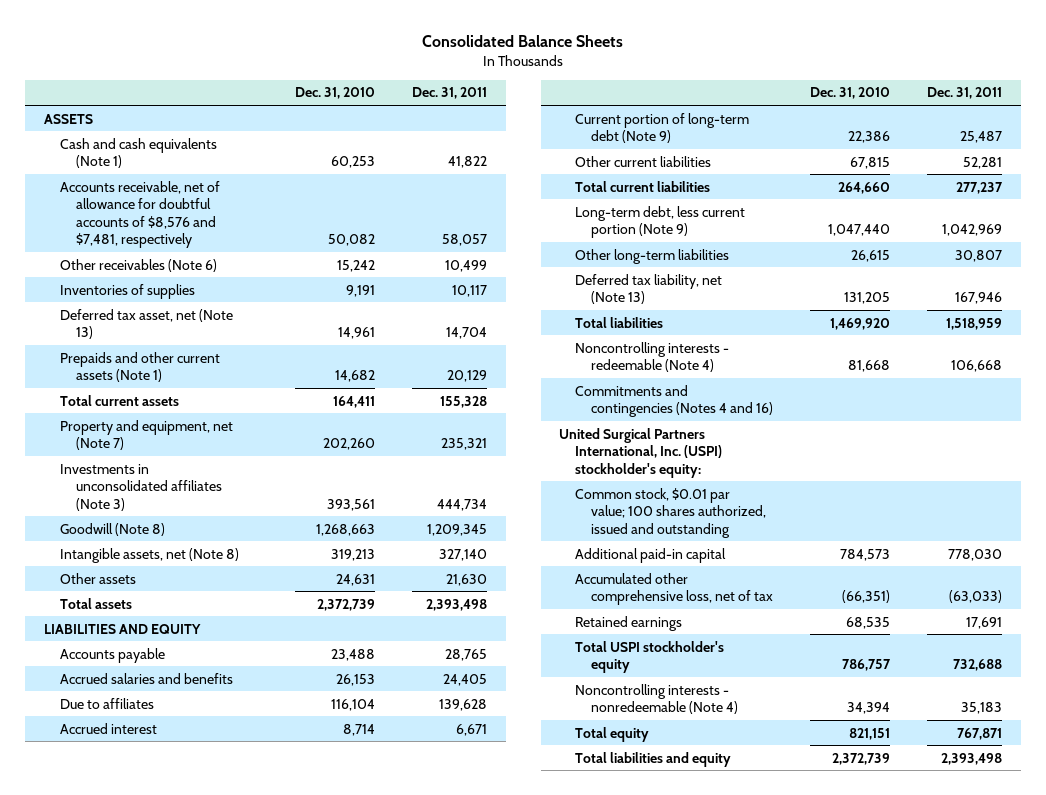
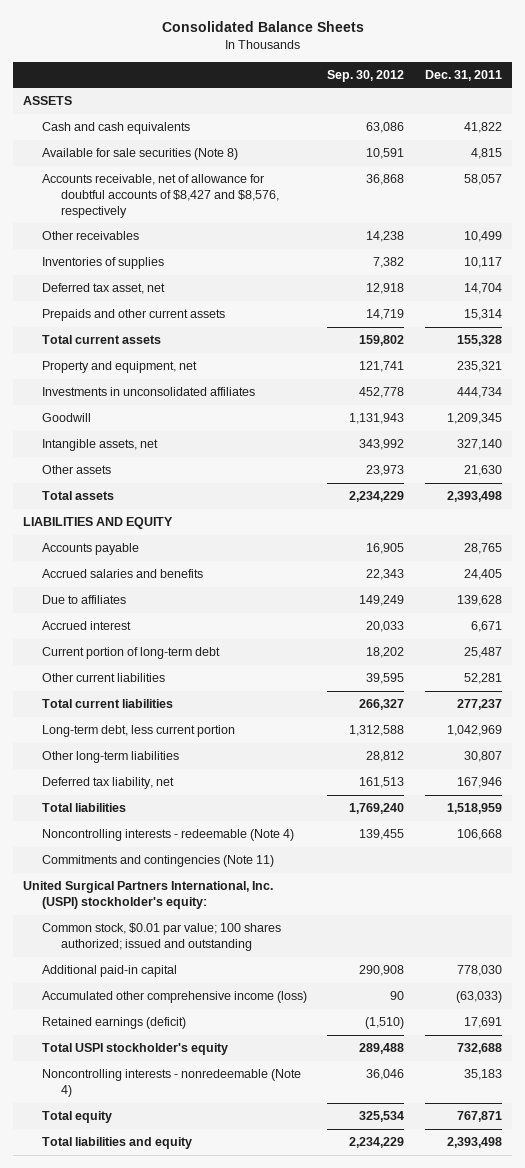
- | Dec. 31, 2010 | Dec. 31, 2011
+ | Sep. 30, 2012 | Dec. 31, 2011
- Cash and cash equivalents (Note 1) | 60,253 | 41,822
- Accounts receivable, net of allowance for doubtful accounts of $8,576 and $7,481, respectively | 50,082 | 58,057
- Other receivables (Note 6) | 15,242 | 10,499
+ Cash and cash equivalents | 63,086 | 41,822
+ Available for sale securities (Note 8) | 10,591 | 4,815
+ Accounts receivable, net of allowance for doubtful accounts of $8,427 and $8,576, respectively | 36,868 | 58,057
+ Other receivables | 14,238 | 10,499
- Deferred tax asset, net (Note 13) | 14,961 | 14,704
- Prepaids and other current assets (Note 1) | 14,682 | 20,129
+ Deferred tax asset, net | 12,918 | 14,704
+ Prepaids and other current assets | 14,719 | 15,314
- Property and equipment, net (Note 7) | 202,260 | 235,321
- Investments in unconsolidated affiliates (Note 3) | 393,561 | 444,734
- Goodwill (Note 8) | 1,268,663 | 1,209,345
- Intangible assets, net (Note 8) | 319,213 | 327,140
+ Property and equipment, net | 121,741 | 235,321
+ Investments in unconsolidated affiliates | 452,778 | 444,734
+ Goodwill | 1,131,943 | 1,209,345
+ Intangible assets, net | 343,992 | 327,140
- Current portion of long-term debt (Note 9) | 22,386 | 25,487
+ Current portion of long-term debt | 18,202 | 25,487
- Long-term debt, less current portion (Note 9) | 1,047,440 | 1,042,969
+ Long-term debt, less current portion | 1,312,588 | 1,042,969
- Deferred tax liability, net (Note 13) | 131,205 | 167,946
+ Deferred tax liability, net | 161,513 | 167,946
- Commitments and contingencies (Notes 4 and 16)
+ Commitments and contingencies (Note 11)
- Common stock, $0.01 par value; 100 shares authorized, issued and outstanding
+ Common stock, $0.01 par value; 100 shares authorized; issued and outstanding
- Accumulated other comprehensive loss, net of tax | (66,351) | (63,033)
- Retained earnings | 68,535 | 17,691
+ Accumulated other comprehensive income (loss) | 90 | (63,033)
+ Retained earnings (deficit) | (1,510) | 17,691

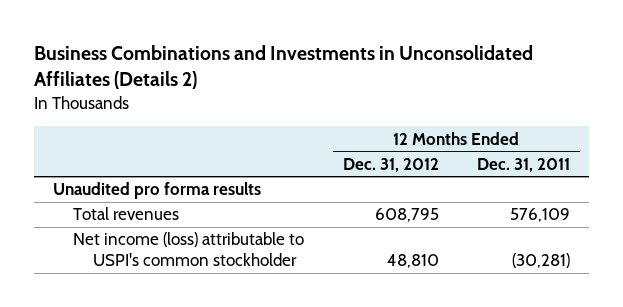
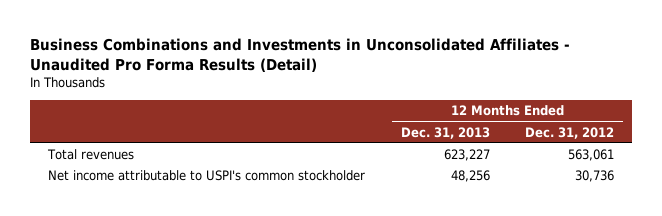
- Business Combinations and Investments in Unconsolidated Affiliates (Details 2)
+ Business Combinations and Investments in Unconsolidated Affiliates - Unaudited Pro Forma Results (Detail)
- | 12 Months Ended Dec. 31, 2012 | 12 Months Ended Dec. 31, 2011
+ | 12 Months Ended Dec. 31, 2013 | 12 Months Ended Dec. 31, 2012
- Unaudited pro forma results
- Total revenues | 608,795 | 576,109
- Net income (loss) attributable to USPI's common stockholder | 48,810 | (30,281)
+ Total revenues | 623,227 | 563,061
+ Net income attributable to USPI's common stockholder | 48,256 | 30,736

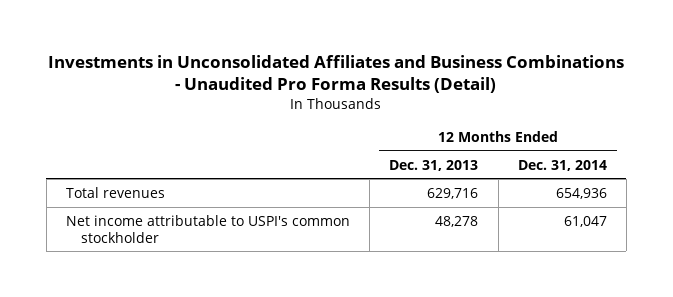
- Business Combinations and Investments in Unconsolidated Affiliates - Unaudited Pro Forma Results (Detail)
+ Investments in Unconsolidated Affiliates and Business Combinations - Unaudited Pro Forma Results (Detail)
- | 12 Months Ended Dec. 31, 2013 | 12 Months Ended Dec. 31, 2012
+ | 12 Months Ended Dec. 31, 2013 | 12 Months Ended Dec. 31, 2014
- Total revenues | 623,227 | 563,061
- Net income attributable to USPI's common stockholder | 48,256 | 30,736
+ Total revenues | 629,716 | 654,936
+ Net income attributable to USPI's common stockholder | 48,278 | 61,047

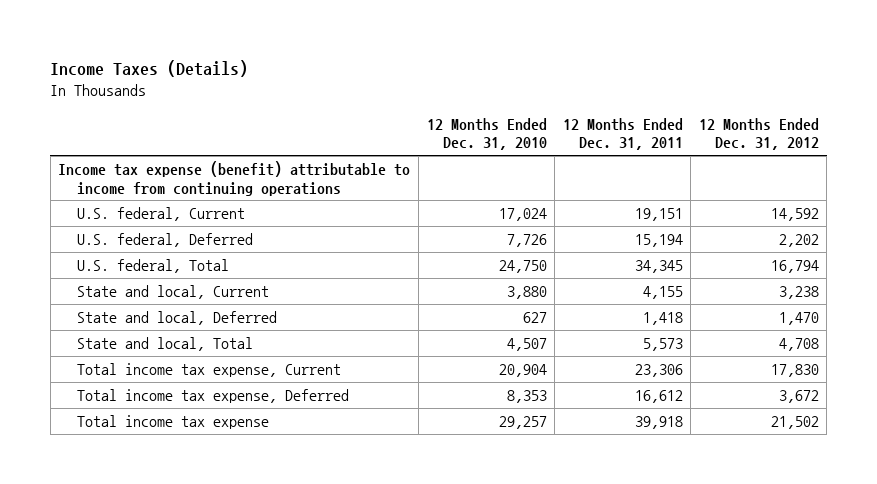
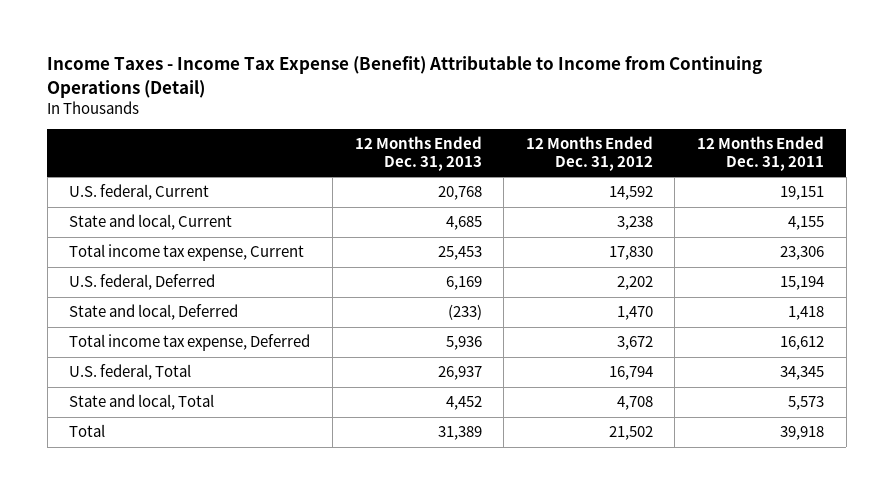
- Income Taxes (Details)
+ Income Taxes - Income Tax Expense (Benefit) Attributable to Income from Continuing Operations (Detail)
- | 12 Months Ended Dec. 31, 2010 | 12 Months Ended Dec. 31, 2011 | 12 Months Ended Dec. 31, 2012
+ | 12 Months Ended Dec. 31, 2013 | 12 Months Ended Dec. 31, 2012 | 12 Months Ended Dec. 31, 2011
- Income tax expense (benefit) attributable to income from continuing operations
moved down: U.S. federal, Deferred | 6,169 | 2,202 | 15,194
moved down: State and local, Deferred | (233) | 1,470 | 1,418
- Total income tax expense | 29,257 | 39,918 | 21,502
moved down: U.S. federal, Total | 26,937 | 16,794 | 34,345
moved down: State and local, Total | 4,452 | 4,708 | 5,573
+ Total | 31,389 | 21,502 | 39,918

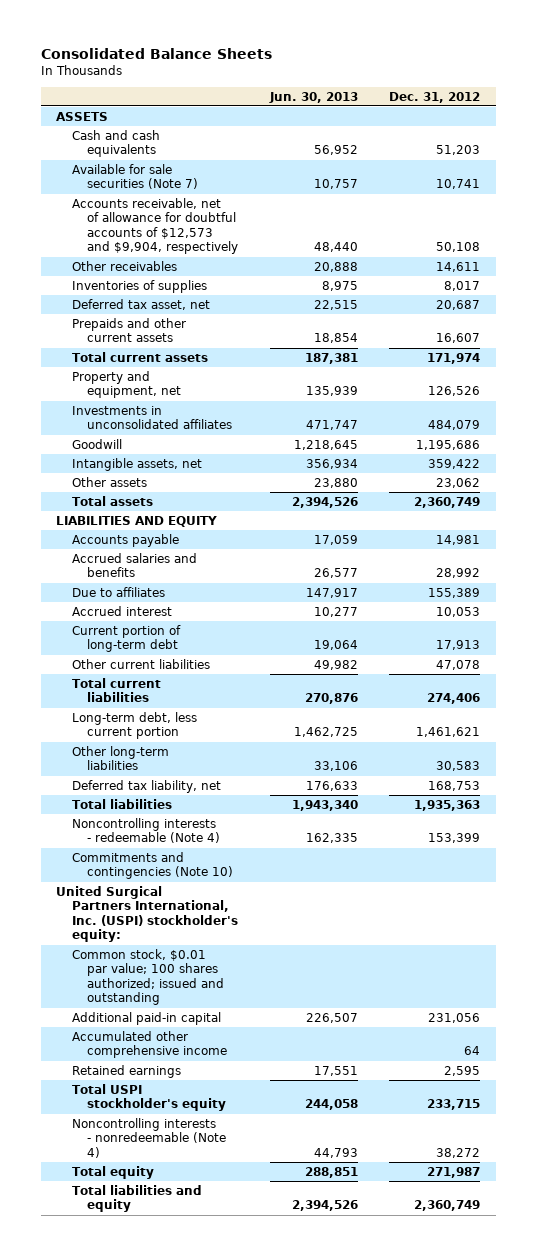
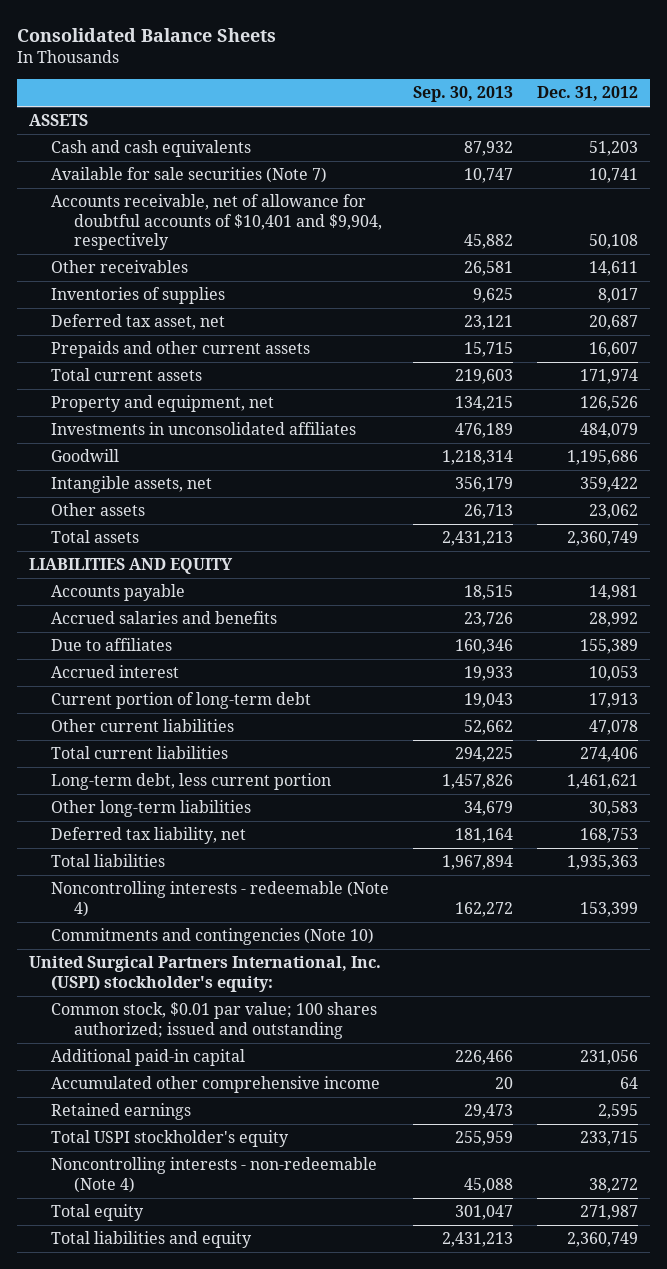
- | Jun. 30, 2013 | Dec. 31, 2012
+ | Sep. 30, 2013 | Dec. 31, 2012
- Accounts receivable, net of allowance for doubtful accounts of $12,573 and $9,904, respectively | 48,440 | 50,108
+ Accounts receivable, net of allowance for doubtful accounts of $10,401 and $9,904, respectively | 45,882 | 50,108
- Noncontrolling interests - nonredeemable (Note 4) | 44,793 | 38,272
+ Noncontrolling interests - non-redeemable (Note 4) | 45,088 | 38,272

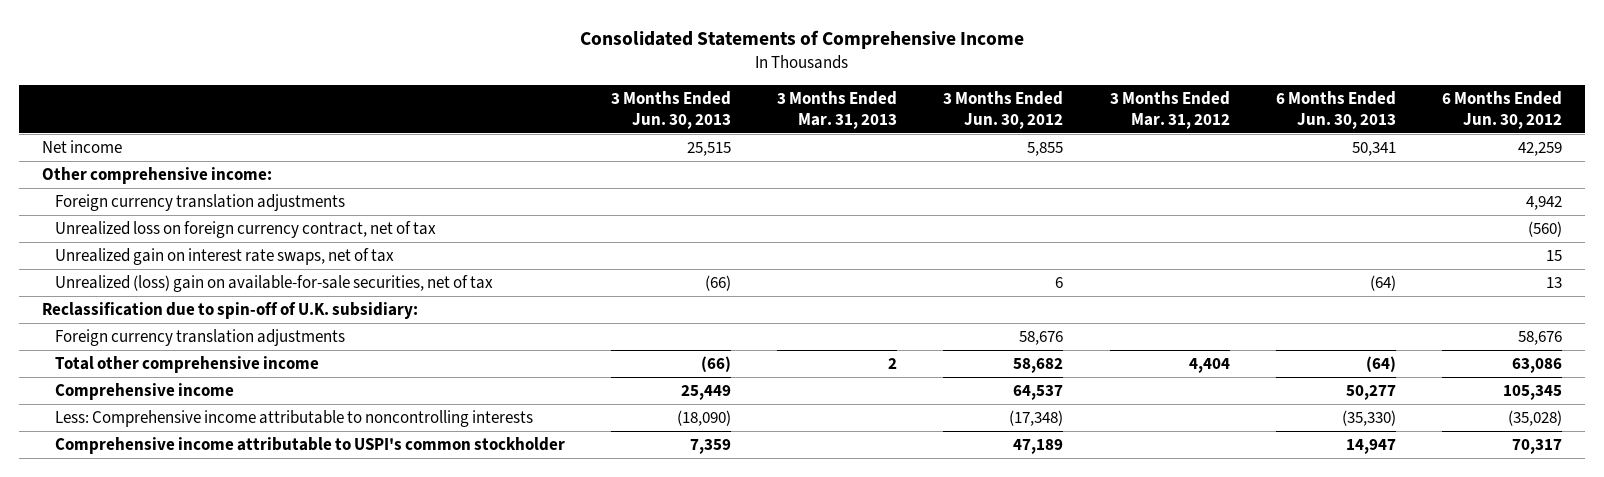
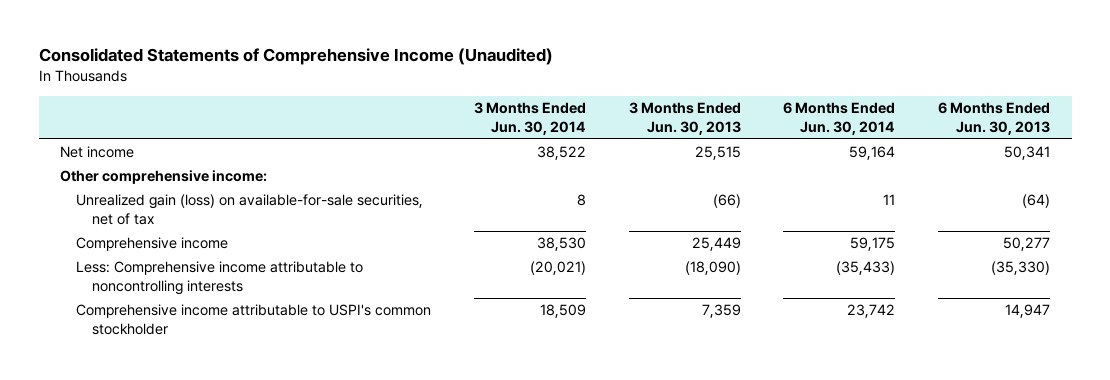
- Consolidated Statements of Comprehensive Income
+ Consolidated Statements of Comprehensive Income (Unaudited)
- | 3 Months Ended Jun. 30, 2013 | 3 Months Ended Mar. 31, 2013 | 3 Months Ended Jun. 30, 2012 | 3 Months Ended Mar. 31, 2012 | 6 Months Ended Jun. 30, 2013 | 6 Months Ended Jun. 30, 2012
+ | 3 Months Ended Jun. 30, 2014 | 3 Months Ended Jun. 30, 2013 | 6 Months Ended Jun. 30, 2014 | 6 Months Ended Jun. 30, 2013
- Foreign currency translation adjustments | | | | | | 4,942
- Unrealized loss on foreign currency contract, net of tax | | | | | | (560)
- Unrealized gain on interest rate swaps, net of tax | | | | | | 15
- Unrealized (loss) gain on available-for-sale securities, net of tax | (66) | | 6 | | (64) | 13
- Reclassification due to spin-off of U.K. subsidiary:
- Foreign currency translation adjustments | | | 58,676 | | | 58,676
- Total other comprehensive income | (66) | 2 | 58,682 | 4,404 | (64) | 63,086
+ Unrealized gain (loss) on available-for-sale securities, net of tax | 8 | (66) | 11 | (64)

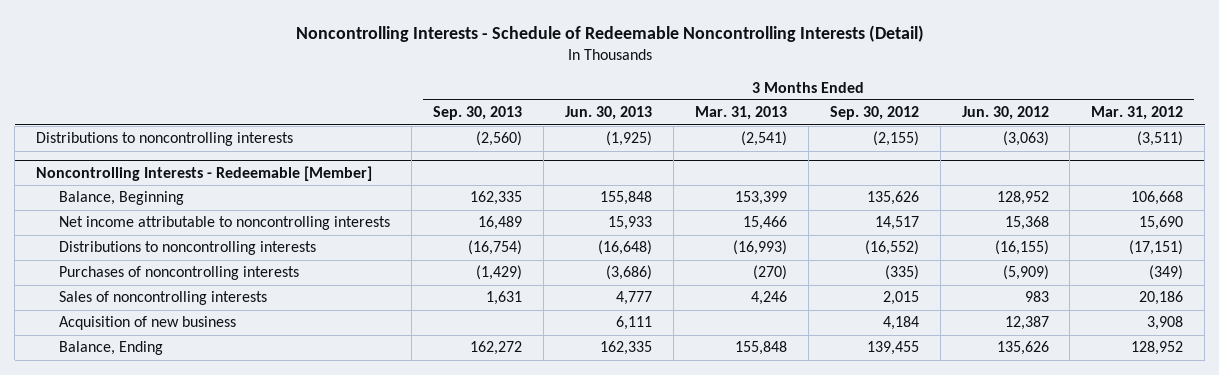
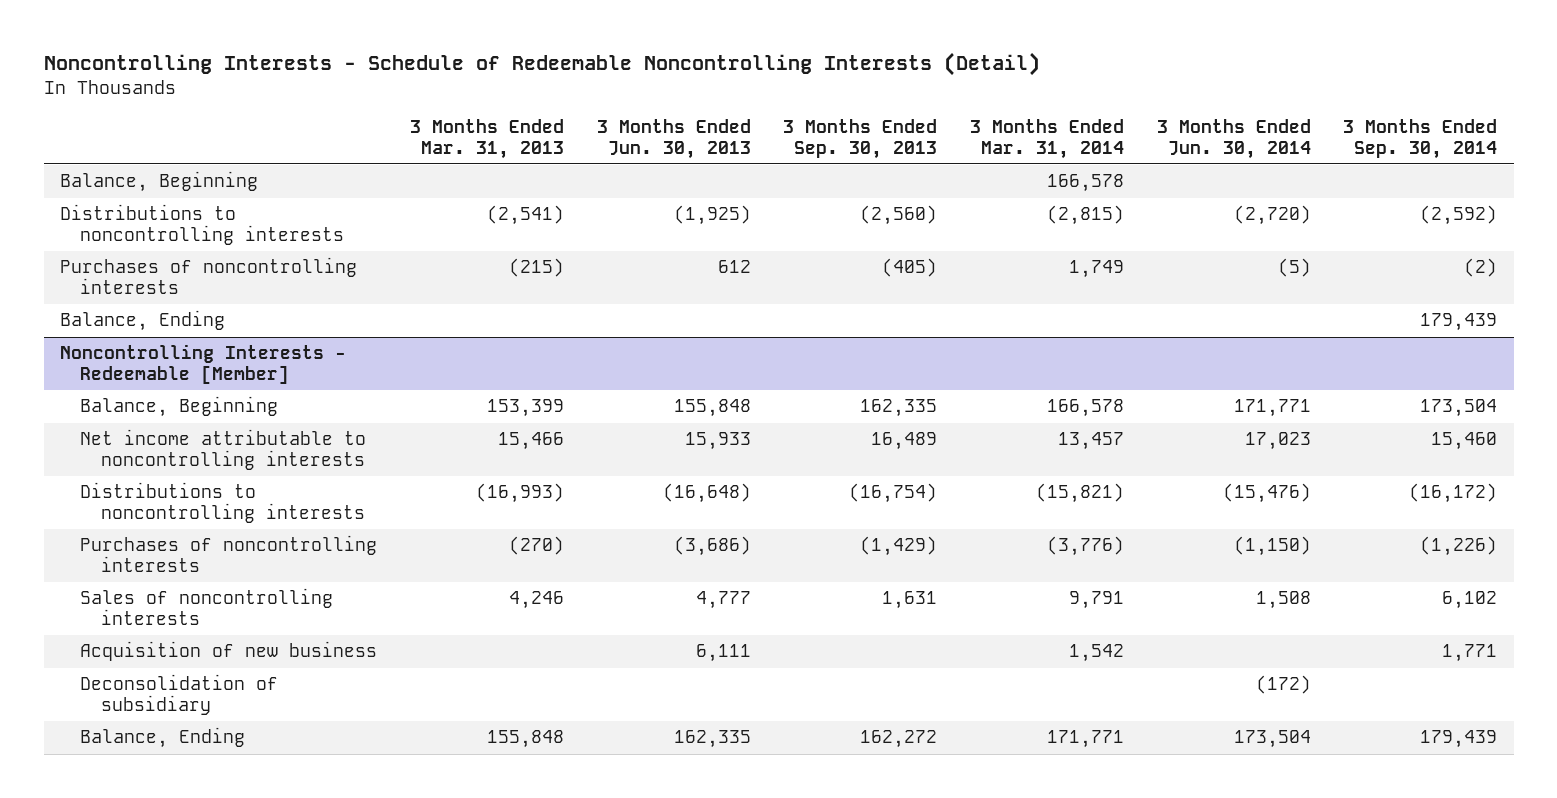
- | 3 Months Ended Sep. 30, 2013 | 3 Months Ended Jun. 30, 2013 | 3 Months Ended Mar. 31, 2013 | 3 Months Ended Sep. 30, 2012 | 3 Months Ended Jun. 30, 2012 | 3 Months Ended Mar. 31, 2012
+ | 3 Months Ended Mar. 31, 2013 | 3 Months Ended Jun. 30, 2013 | 3 Months Ended Sep. 30, 2013 | 3 Months Ended Mar. 31, 2014 | 3 Months Ended Jun. 30, 2014 | 3 Months Ended Sep. 30, 2014
+ Balance, Beginning | | | | 166,578 | |
+ Purchases of noncontrolling interests | (215) | 612 | (405) | 1,749 | (5) | (2)
+ Balance, Ending | | | | | | 179,439
@ Noncontrolling Interests - Redeemable [Member]
+ Deconsolidation of subsidiary | | | | | (172) |

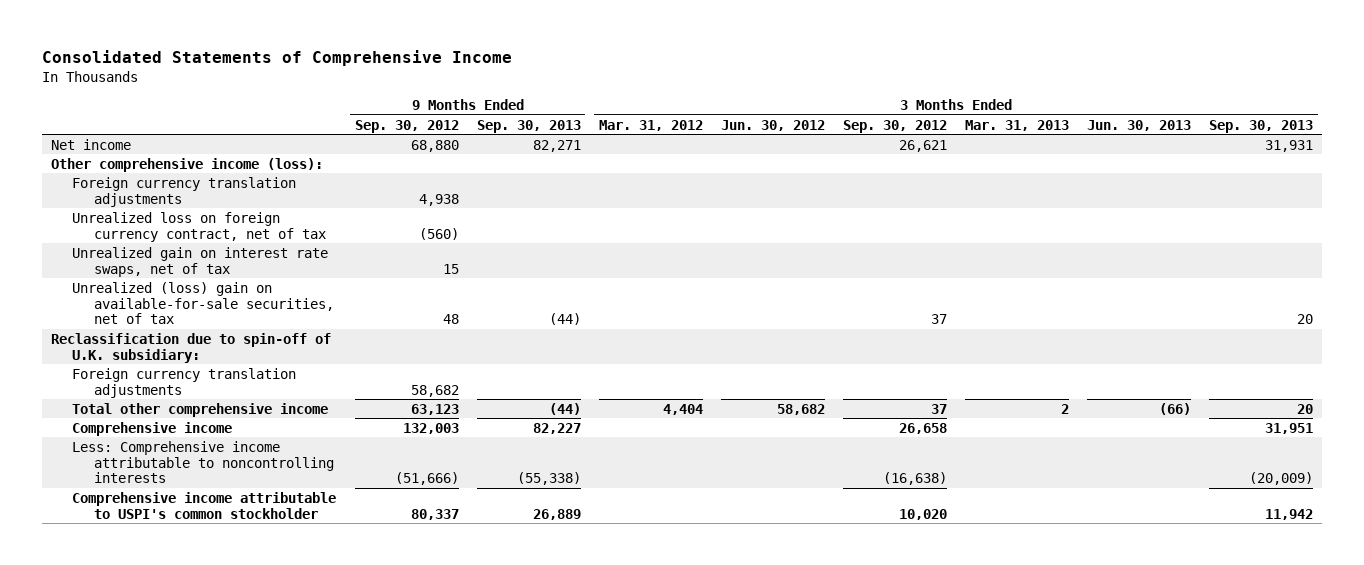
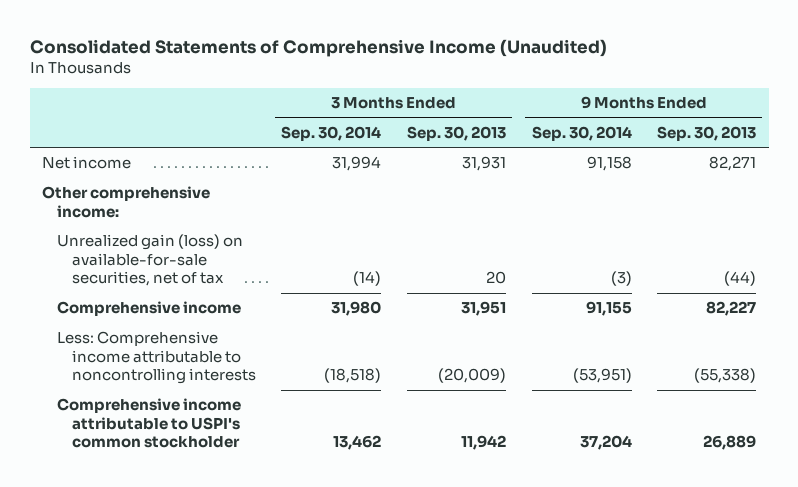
- Consolidated Statements of Comprehensive Income
+ Consolidated Statements of Comprehensive Income (Unaudited)
- | 9 Months Ended Sep. 30, 2012 | 9 Months Ended Sep. 30, 2013 | 3 Months Ended Mar. 31, 2012 | 3 Months Ended Jun. 30, 2012 | 3 Months Ended Sep. 30, 2012 | 3 Months Ended Mar. 31, 2013 | 3 Months Ended Jun. 30, 2013 | 3 Months Ended Sep. 30, 2013
+ | 3 Months Ended Sep. 30, 2014 | 3 Months Ended Sep. 30, 2013 | 9 Months Ended Sep. 30, 2014 | 9 Months Ended Sep. 30, 2013
- Other comprehensive income (loss):
- Foreign currency translation adjustments | 4,938 | | | | | | |
- Unrealized loss on foreign currency contract, net of tax | (560) | | | | | | |
- Unrealized gain on interest rate swaps, net of tax | 15 | | | | | | |
- Unrealized (loss) gain on available-for-sale securities, net of tax | 48 | (44) | | | 37 | | | 20
- Reclassification due to spin-off of U.K. subsidiary:
- Foreign currency translation adjustments | 58,682 | | | | | | |
- Total other comprehensive income | 63,123 | (44) | 4,404 | 58,682 | 37 | 2 | (66) | 20
+ Other comprehensive income:
+ Unrealized gain (loss) on available-for-sale securities, net of tax | (14) | 20 | (3) | (44)

